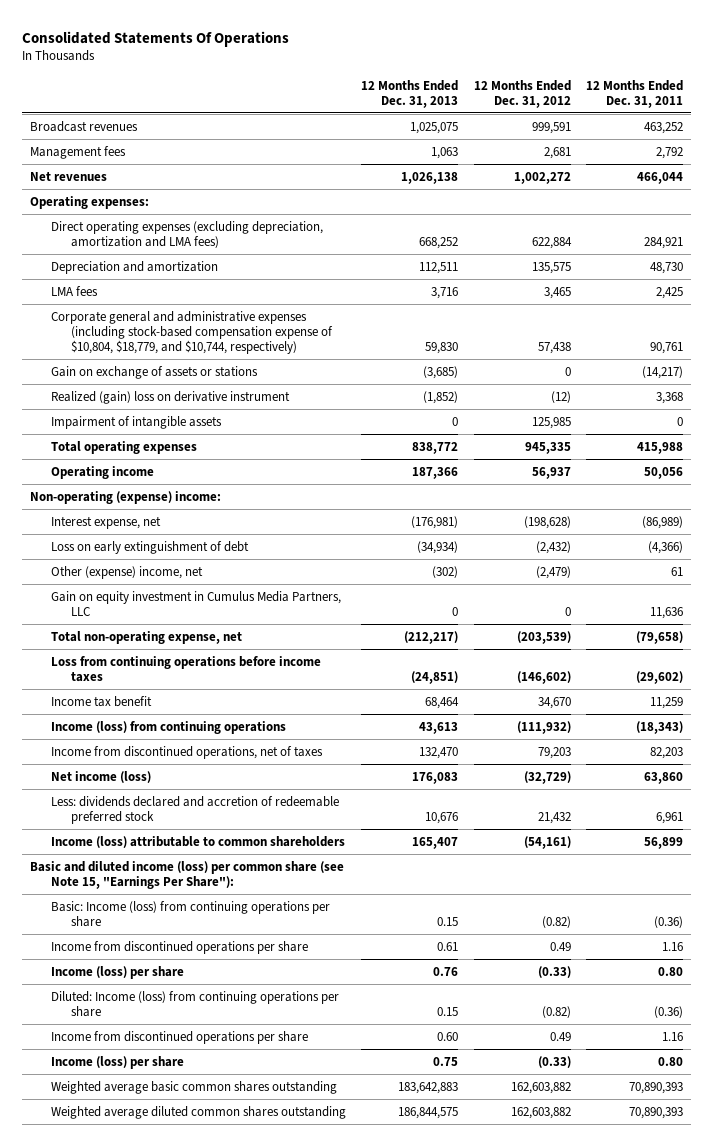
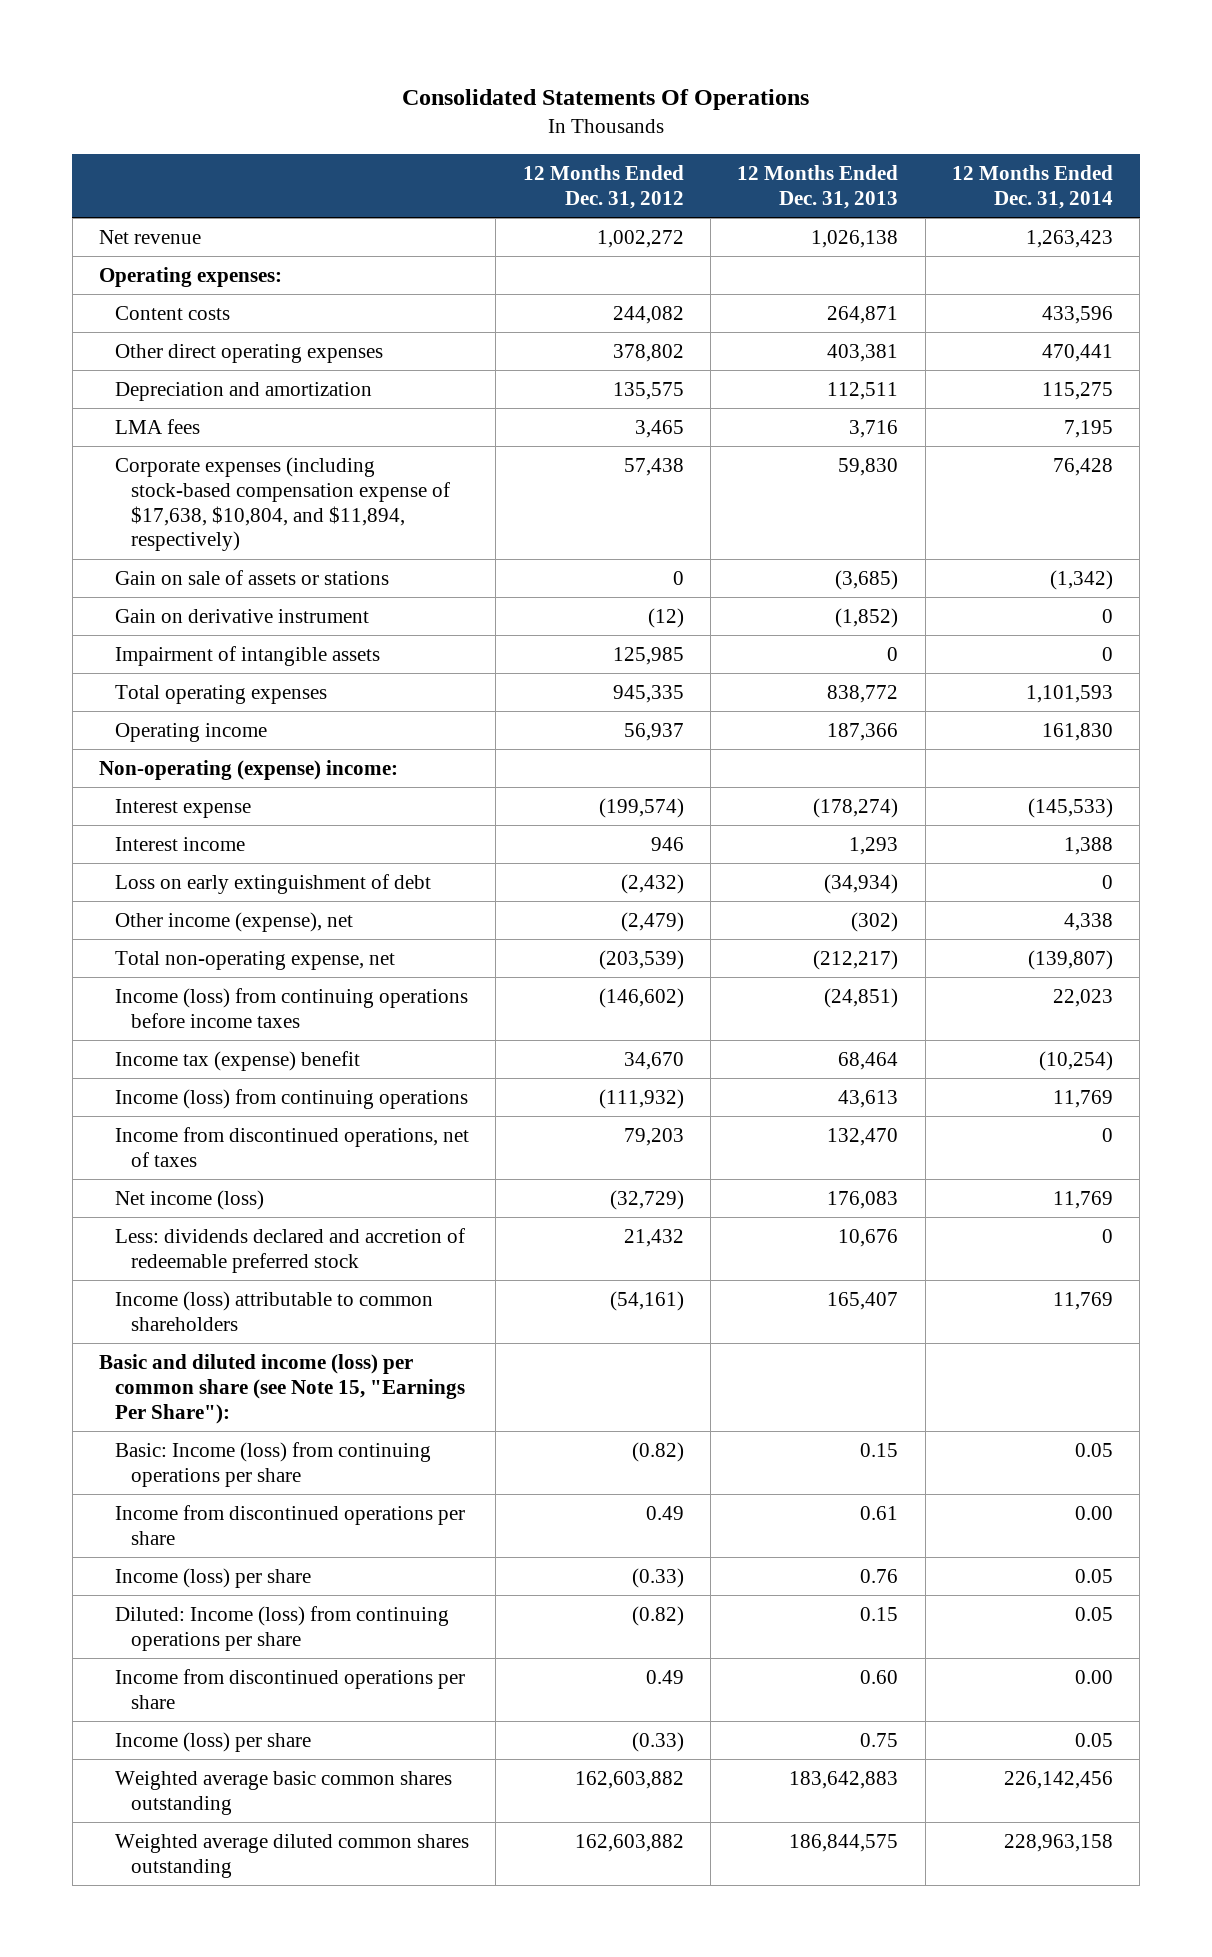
- | 12 Months Ended Dec. 31, 2013 | 12 Months Ended Dec. 31, 2012 | 12 Months Ended Dec. 31, 2011
+ | 12 Months Ended Dec. 31, 2012 | 12 Months Ended Dec. 31, 2013 | 12 Months Ended Dec. 31, 2014
- Broadcast revenues | 1,025,075 | 999,591 | 463,252
- Management fees | 1,063 | 2,681 | 2,792
- Net revenues | 1,026,138 | 1,002,272 | 466,044
+ Net revenue | 1,002,272 | 1,026,138 | 1,263,423
- Direct operating expenses (excluding depreciation, amortization and LMA fees) | 668,252 | 622,884 | 284,921
+ Content costs | 244,082 | 264,871 | 433,596
+ Other direct operating expenses | 378,802 | 403,381 | 470,441
- Corporate general and administrative expenses (including stock-based compensation expense of $10,804, $18,779, and $10,744, respectively) | 59,830 | 57,438 | 90,761
- Gain on exchange of assets or stations | (3,685) | 0 | (14,217)
- Realized (gain) loss on derivative instrument | (1,852) | (12) | 3,368
+ Corporate expenses (including stock-based compensation expense of $17,638, $10,804, and $11,894, respectively) | 57,438 | 59,830 | 76,428
+ Gain on sale of assets or stations | 0 | (3,685) | (1,342)
+ Gain on derivative instrument | (12) | (1,852) | 0
- Interest expense, net | (176,981) | (198,628) | (86,989)
+ Interest expense | (199,574) | (178,274) | (145,533)
+ Interest income | 946 | 1,293 | 1,388
- Other (expense) income, net | (302) | (2,479) | 61
- Gain on equity investment in Cumulus Media Partners, LLC | 0 | 0 | 11,636
+ Other income (expense), net | (2,479) | (302) | 4,338
- Loss from continuing operations before income taxes | (24,851) | (146,602) | (29,602)
- Income tax benefit | 68,464 | 34,670 | 11,259
+ Income (loss) from continuing operations before income taxes | (146,602) | (24,851) | 22,023
+ Income tax (expense) benefit | 34,670 | 68,464 | (10,254)

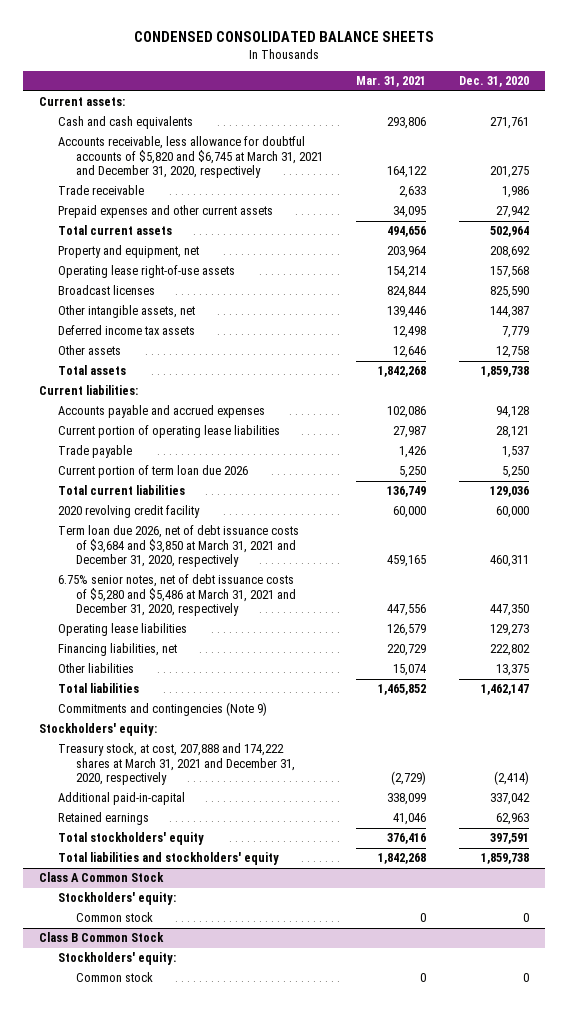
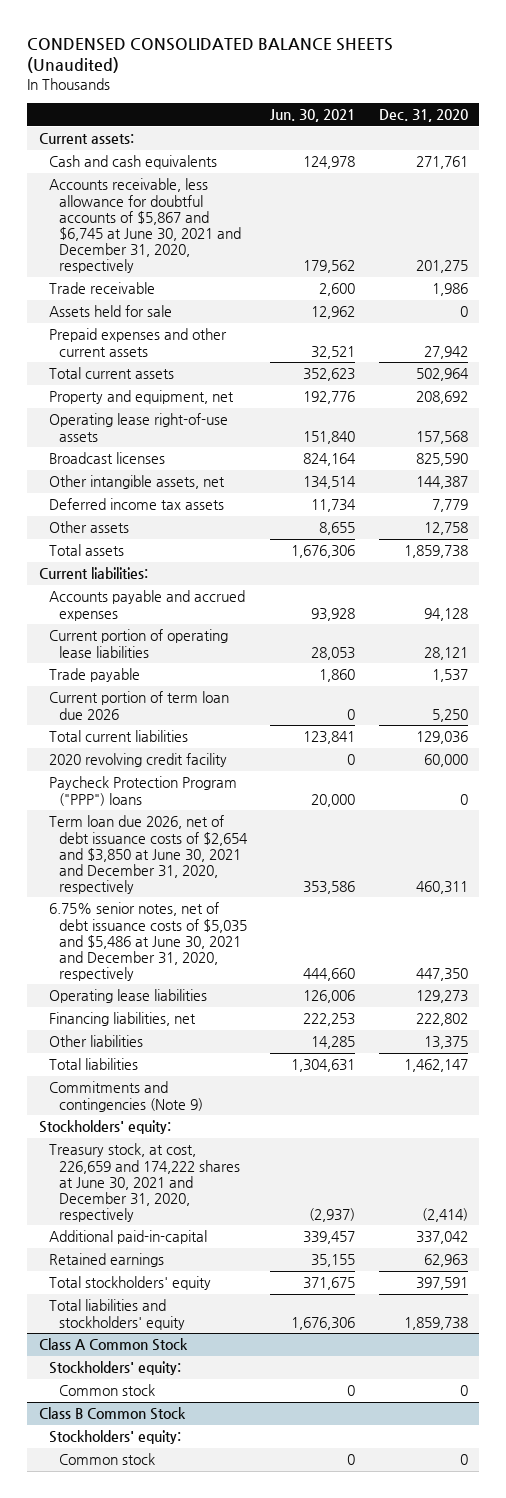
- CONDENSED CONSOLIDATED BALANCE SHEETS
+ CONDENSED CONSOLIDATED BALANCE SHEETS (Unaudited)
- | Mar. 31, 2021 | Dec. 31, 2020
+ | Jun. 30, 2021 | Dec. 31, 2020
- Accounts receivable, less allowance for doubtful accounts of $5,820 and $6,745 at March 31, 2021 and December 31, 2020, respectively | 164,122 | 201,275
+ Accounts receivable, less allowance for doubtful accounts of $5,867 and $6,745 at June 30, 2021 and December 31, 2020, respectively | 179,562 | 201,275
+ Assets held for sale | 12,962 | 0
- Term loan due 2026, net of debt issuance costs of $3,684 and $3,850 at March 31, 2021 and December 31, 2020, respectively | 459,165 | 460,311
- 6.75% senior notes, net of debt issuance costs of $5,280 and $5,486 at March 31, 2021 and December 31, 2020, respectively | 447,556 | 447,350
+ Paycheck Protection Program ("PPP") loans | 20,000 | 0
+ Term loan due 2026, net of debt issuance costs of $2,654 and $3,850 at June 30, 2021 and December 31, 2020, respectively | 353,586 | 460,311
+ 6.75% senior notes, net of debt issuance costs of $5,035 and $5,486 at June 30, 2021 and December 31, 2020, respectively | 444,660 | 447,350
- Treasury stock, at cost, 207,888 and 174,222 shares at March 31, 2021 and December 31, 2020, respectively | (2,729) | (2,414)
+ Treasury stock, at cost, 226,659 and 174,222 shares at June 30, 2021 and December 31, 2020, respectively | (2,937) | (2,414)

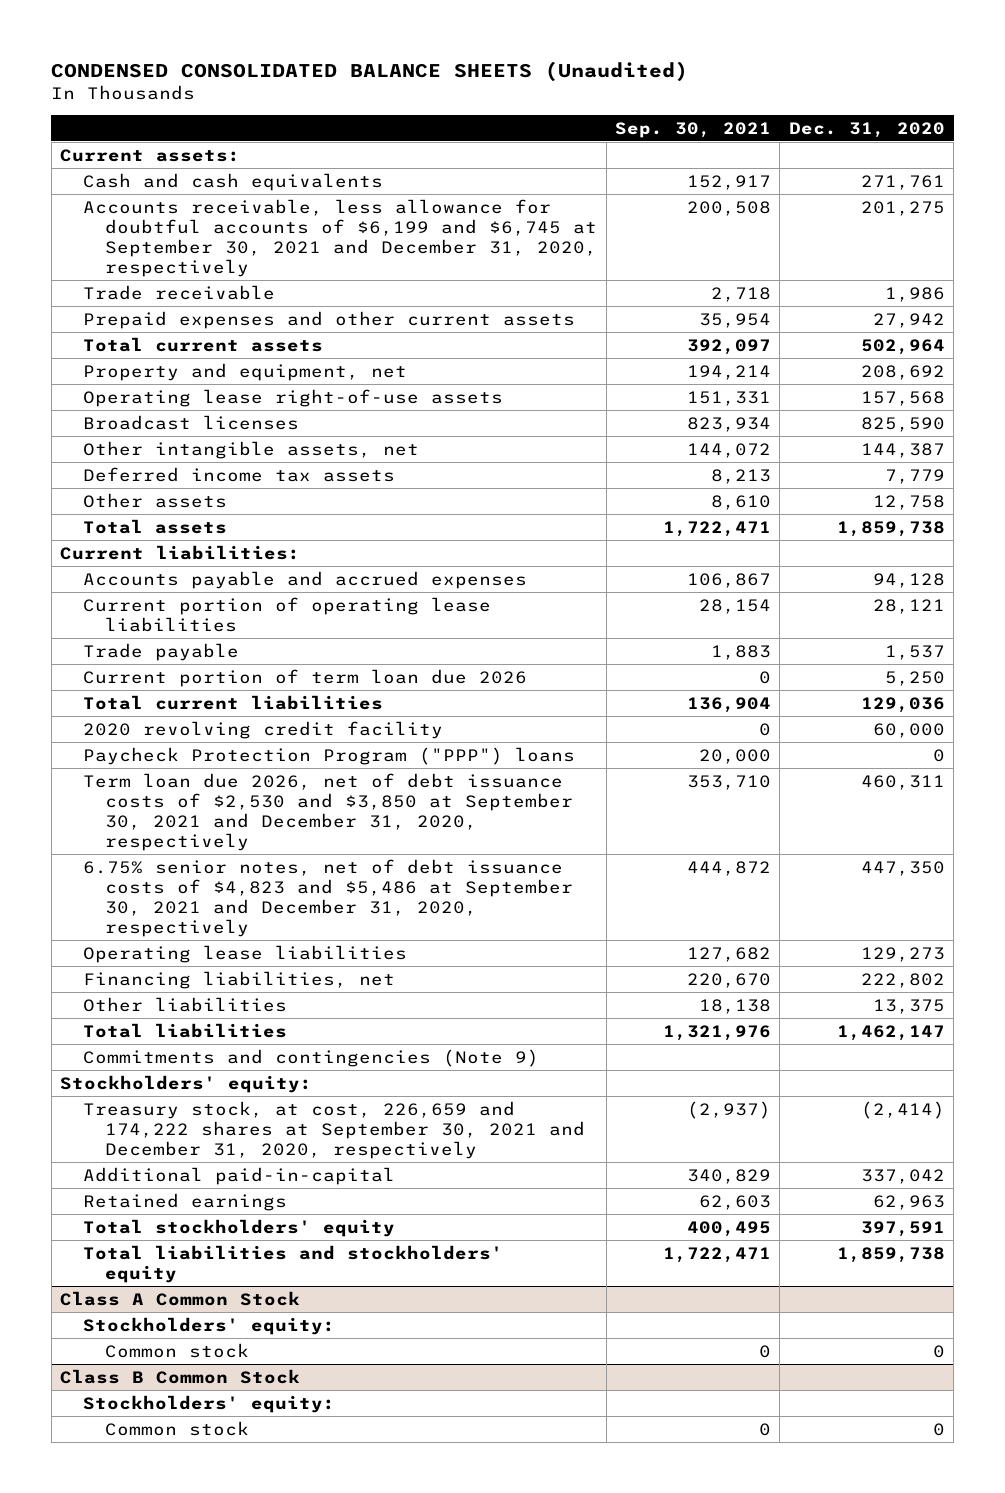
- | Jun. 30, 2021 | Dec. 31, 2020
+ | Sep. 30, 2021 | Dec. 31, 2020
- Accounts receivable, less allowance for doubtful accounts of $5,867 and $6,745 at June 30, 2021 and December 31, 2020, respectively | 179,562 | 201,275
+ Accounts receivable, less allowance for doubtful accounts of $6,199 and $6,745 at September 30, 2021 and December 31, 2020, respectively | 200,508 | 201,275
- Assets held for sale | 12,962 | 0
- Term loan due 2026, net of debt issuance costs of $2,654 and $3,850 at June 30, 2021 and December 31, 2020, respectively | 353,586 | 460,311
- 6.75% senior notes, net of debt issuance costs of $5,035 and $5,486 at June 30, 2021 and December 31, 2020, respectively | 444,660 | 447,350
+ Term loan due 2026, net of debt issuance costs of $2,530 and $3,850 at September 30, 2021 and December 31, 2020, respectively | 353,710 | 460,311
+ 6.75% senior notes, net of debt issuance costs of $4,823 and $5,486 at September 30, 2021 and December 31, 2020, respectively | 444,872 | 447,350
- Treasury stock, at cost, 226,659 and 174,222 shares at June 30, 2021 and December 31, 2020, respectively | (2,937) | (2,414)
+ Treasury stock, at cost, 226,659 and 174,222 shares at September 30, 2021 and December 31, 2020, respectively | (2,937) | (2,414)

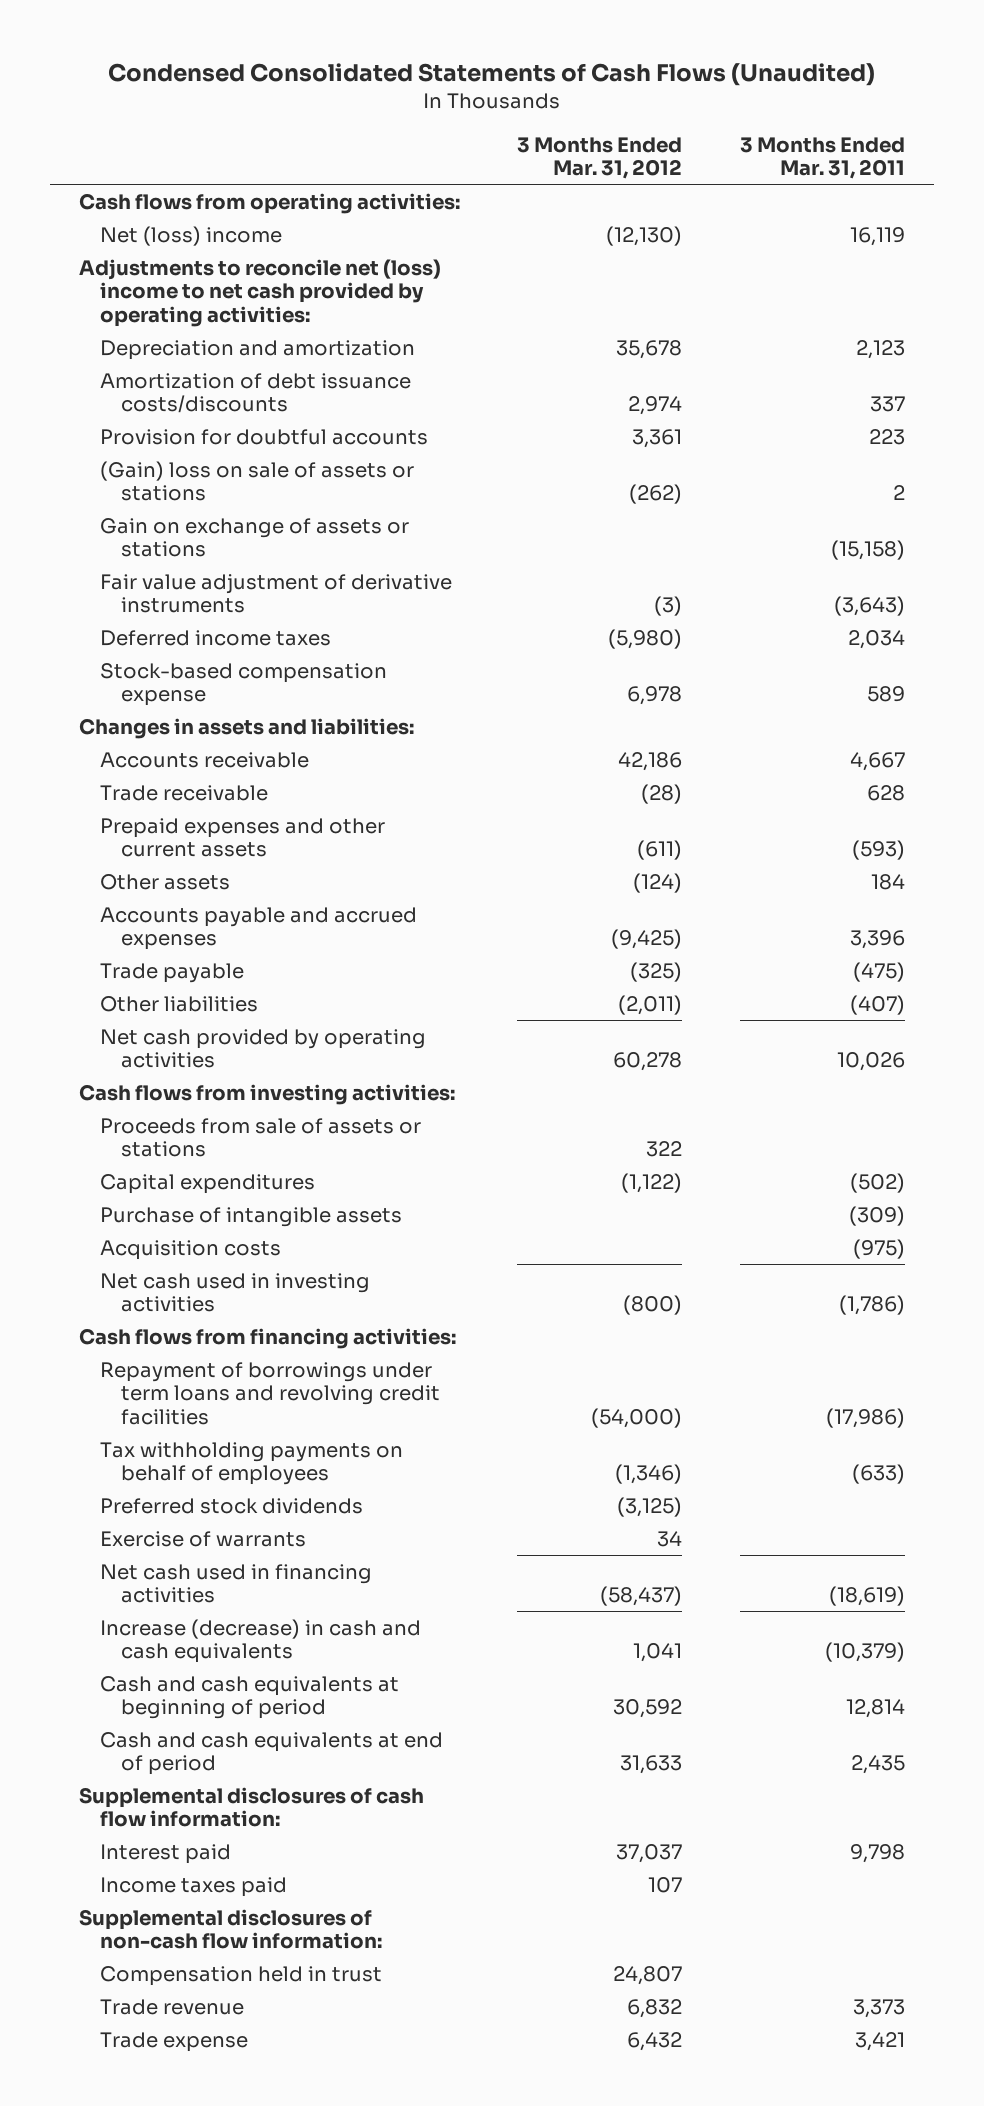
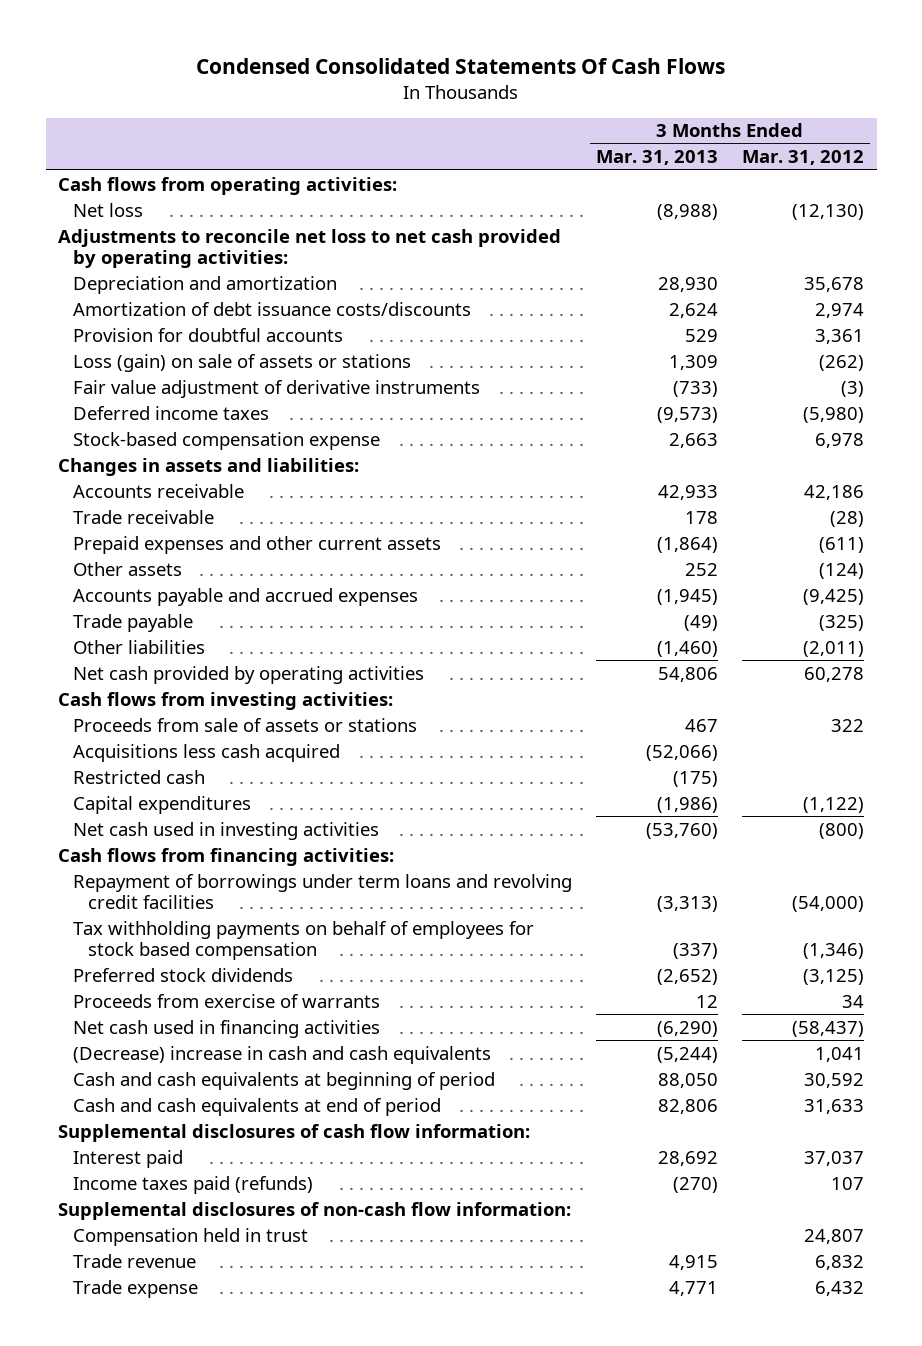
- Condensed Consolidated Statements of Cash Flows (Unaudited)
+ Condensed Consolidated Statements Of Cash Flows
- | 3 Months Ended Mar. 31, 2012 | 3 Months Ended Mar. 31, 2011
+ | 3 Months Ended Mar. 31, 2013 | 3 Months Ended Mar. 31, 2012
- Net (loss) income | (12,130) | 16,119
- Adjustments to reconcile net (loss) income to net cash provided by operating activities:
+ Net loss | (8,988) | (12,130)
+ Adjustments to reconcile net loss to net cash provided by operating activities:
- (Gain) loss on sale of assets or stations | (262) | 2
- Gain on exchange of assets or stations | | (15,158)
+ Loss (gain) on sale of assets or stations | 1,309 | (262)
+ Acquisitions less cash acquired | (52,066) |
+ Restricted cash | (175) |
- Purchase of intangible assets | | (309)
- Acquisition costs | | (975)
- Tax withholding payments on behalf of employees | (1,346) | (633)
+ Tax withholding payments on behalf of employees for stock based compensation | (337) | (1,346)
- Exercise of warrants | 34 |
+ Proceeds from exercise of warrants | 12 | 34
- Increase (decrease) in cash and cash equivalents | 1,041 | (10,379)
+ (Decrease) increase in cash and cash equivalents | (5,244) | 1,041
- Income taxes paid | 107 |
+ Income taxes paid (refunds) | (270) | 107

